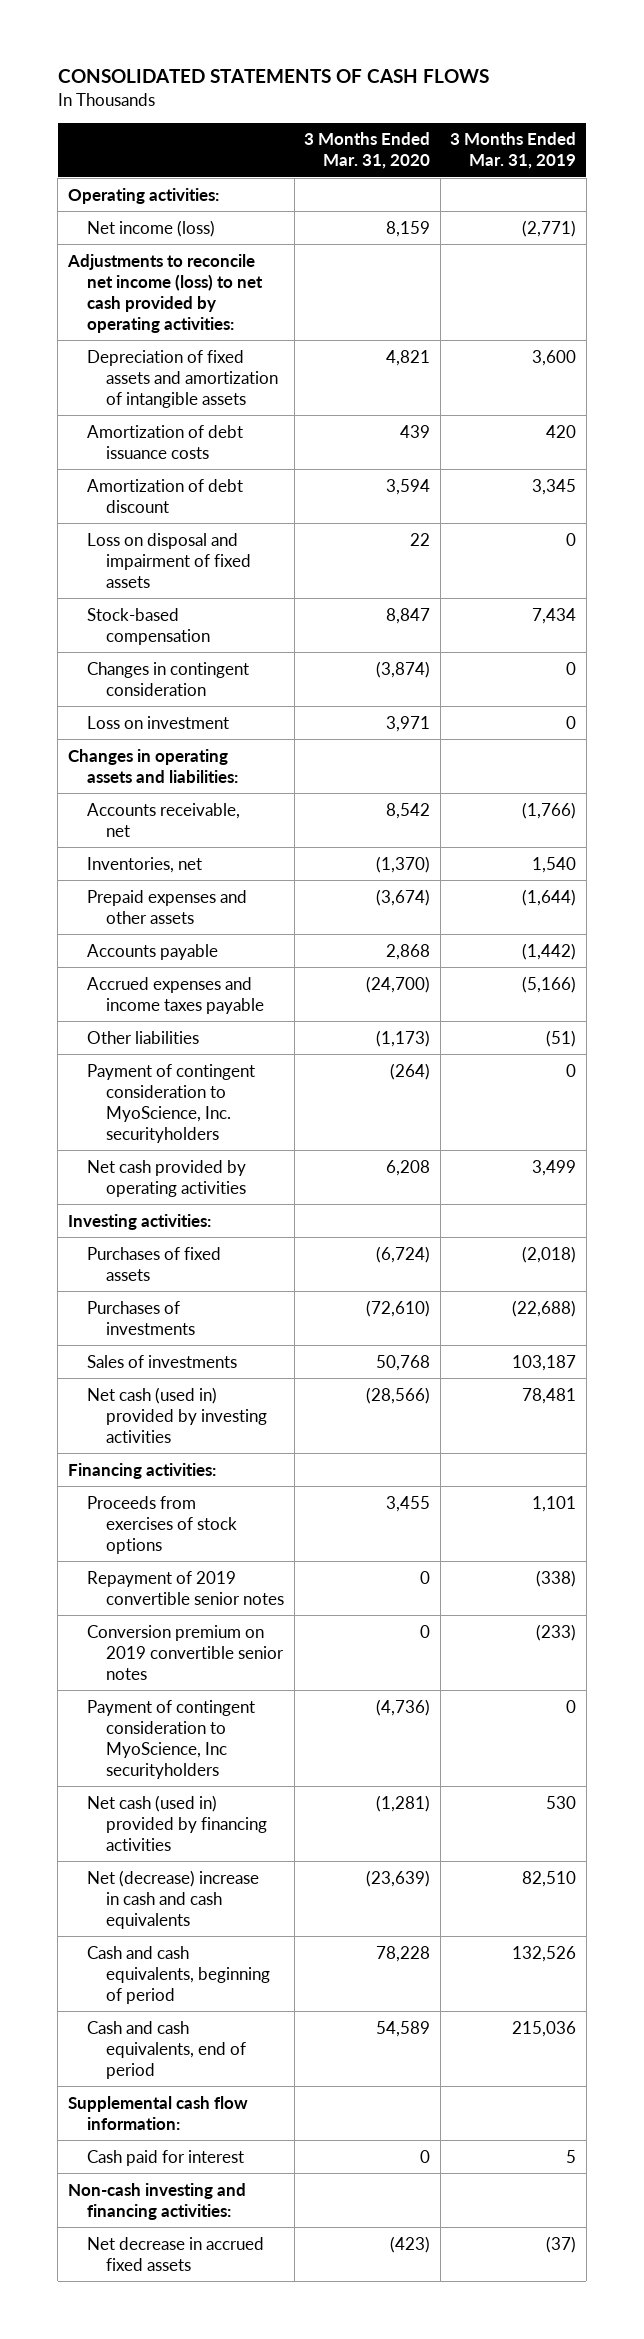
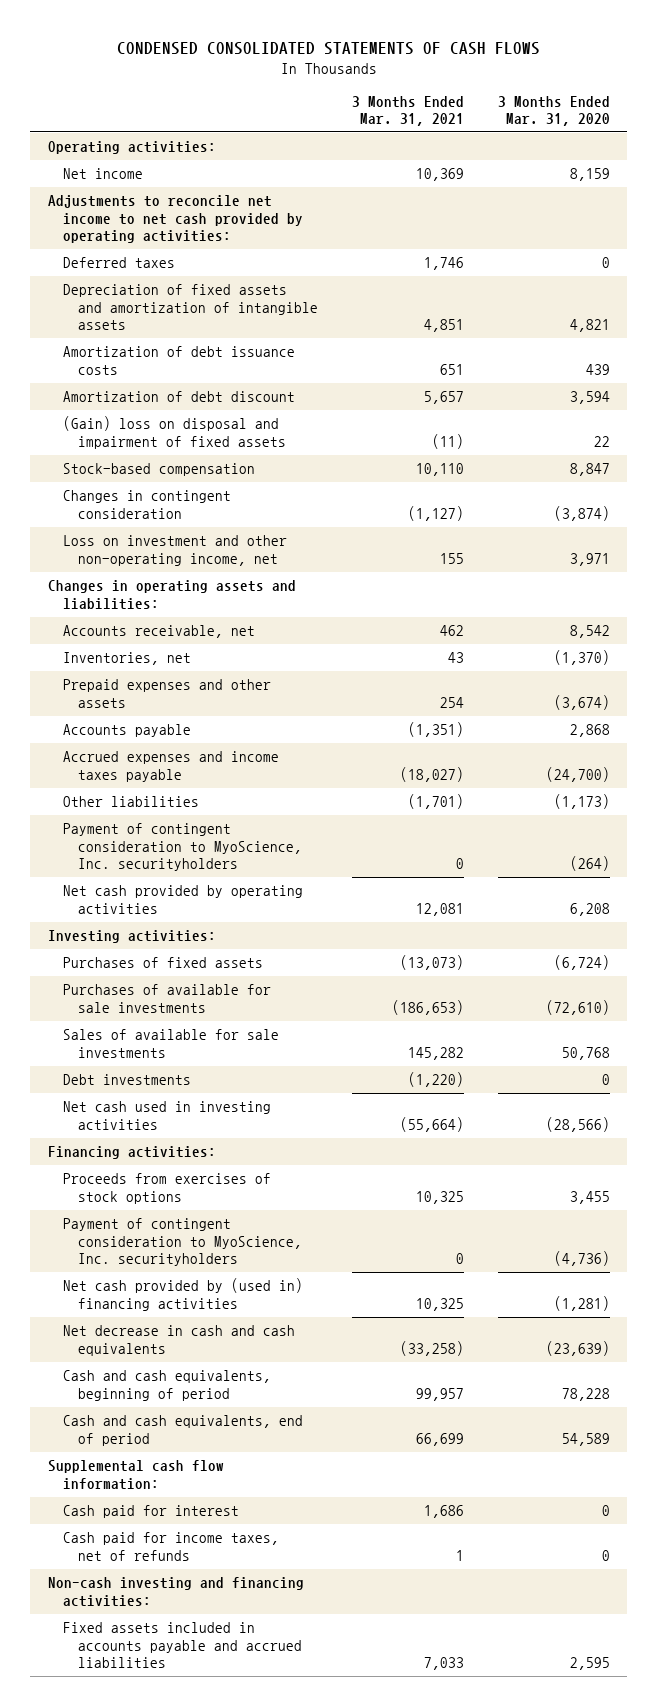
- CONSOLIDATED STATEMENTS OF CASH FLOWS
+ CONDENSED CONSOLIDATED STATEMENTS OF CASH FLOWS
- | 3 Months Ended Mar. 31, 2020 | 3 Months Ended Mar. 31, 2019
+ | 3 Months Ended Mar. 31, 2021 | 3 Months Ended Mar. 31, 2020
- Net income (loss) | 8,159 | (2,771)
- Adjustments to reconcile net income (loss) to net cash provided by operating activities:
+ Net income | 10,369 | 8,159
+ Adjustments to reconcile net income to net cash provided by operating activities:
+ Deferred taxes | 1,746 | 0
- Loss on disposal and impairment of fixed assets | 22 | 0
+ (Gain) loss on disposal and impairment of fixed assets | (11) | 22
- Loss on investment | 3,971 | 0
+ Loss on investment and other non-operating income, net | 155 | 3,971
- Purchases of investments | (72,610) | (22,688)
- Sales of investments | 50,768 | 103,187
- Net cash (used in) provided by investing activities | (28,566) | 78,481
+ Purchases of available for sale investments | (186,653) | (72,610)
+ Sales of available for sale investments | 145,282 | 50,768
+ Debt investments | (1,220) | 0
+ Net cash used in investing activities | (55,664) | (28,566)
- Repayment of 2019 convertible senior notes | 0 | (338)
- Conversion premium on 2019 convertible senior notes | 0 | (233)
- Payment of contingent consideration to MyoScience, Inc securityholders | (4,736) | 0
- Net cash (used in) provided by financing activities | (1,281) | 530
- Net (decrease) increase in cash and cash equivalents | (23,639) | 82,510
+ Payment of contingent consideration to MyoScience, Inc. securityholders | 0 | (4,736)
+ Net cash provided by (used in) financing activities | 10,325 | (1,281)
+ Net decrease in cash and cash equivalents | (33,258) | (23,639)
+ Cash paid for income taxes, net of refunds | 1 | 0
- Net decrease in accrued fixed assets | (423) | (37)
+ Fixed assets included in accounts payable and accrued liabilities | 7,033 | 2,595

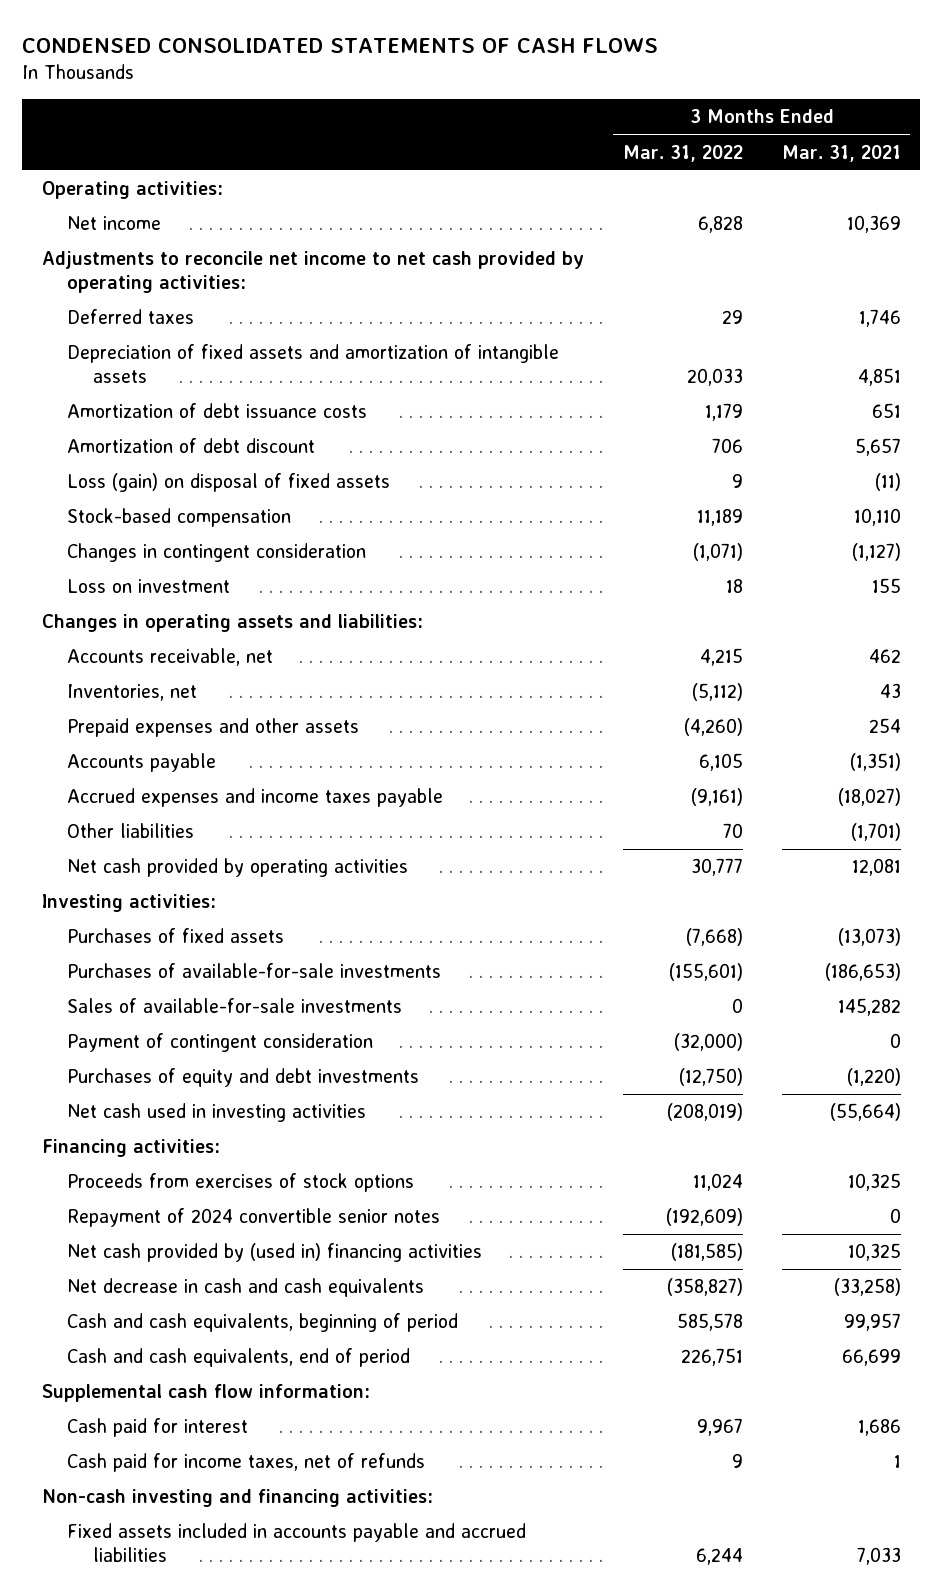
- | 3 Months Ended Mar. 31, 2021 | 3 Months Ended Mar. 31, 2020
+ | 3 Months Ended Mar. 31, 2022 | 3 Months Ended Mar. 31, 2021
- (Gain) loss on disposal and impairment of fixed assets | (11) | 22
+ Loss (gain) on disposal of fixed assets | 9 | (11)
- Loss on investment and other non-operating income, net | 155 | 3,971
+ Loss on investment | 18 | 155
- Payment of contingent consideration to MyoScience, Inc. securityholders | 0 | (264)
- Purchases of available for sale investments | (186,653) | (72,610)
- Sales of available for sale investments | 145,282 | 50,768
- Debt investments | (1,220) | 0
+ Purchases of available-for-sale investments | (155,601) | (186,653)
+ Sales of available-for-sale investments | 0 | 145,282
+ Payment of contingent consideration | (32,000) | 0
+ Purchases of equity and debt investments | (12,750) | (1,220)
- Payment of contingent consideration to MyoScience, Inc. securityholders | 0 | (4,736)
+ Repayment of 2024 convertible senior notes | (192,609) | 0

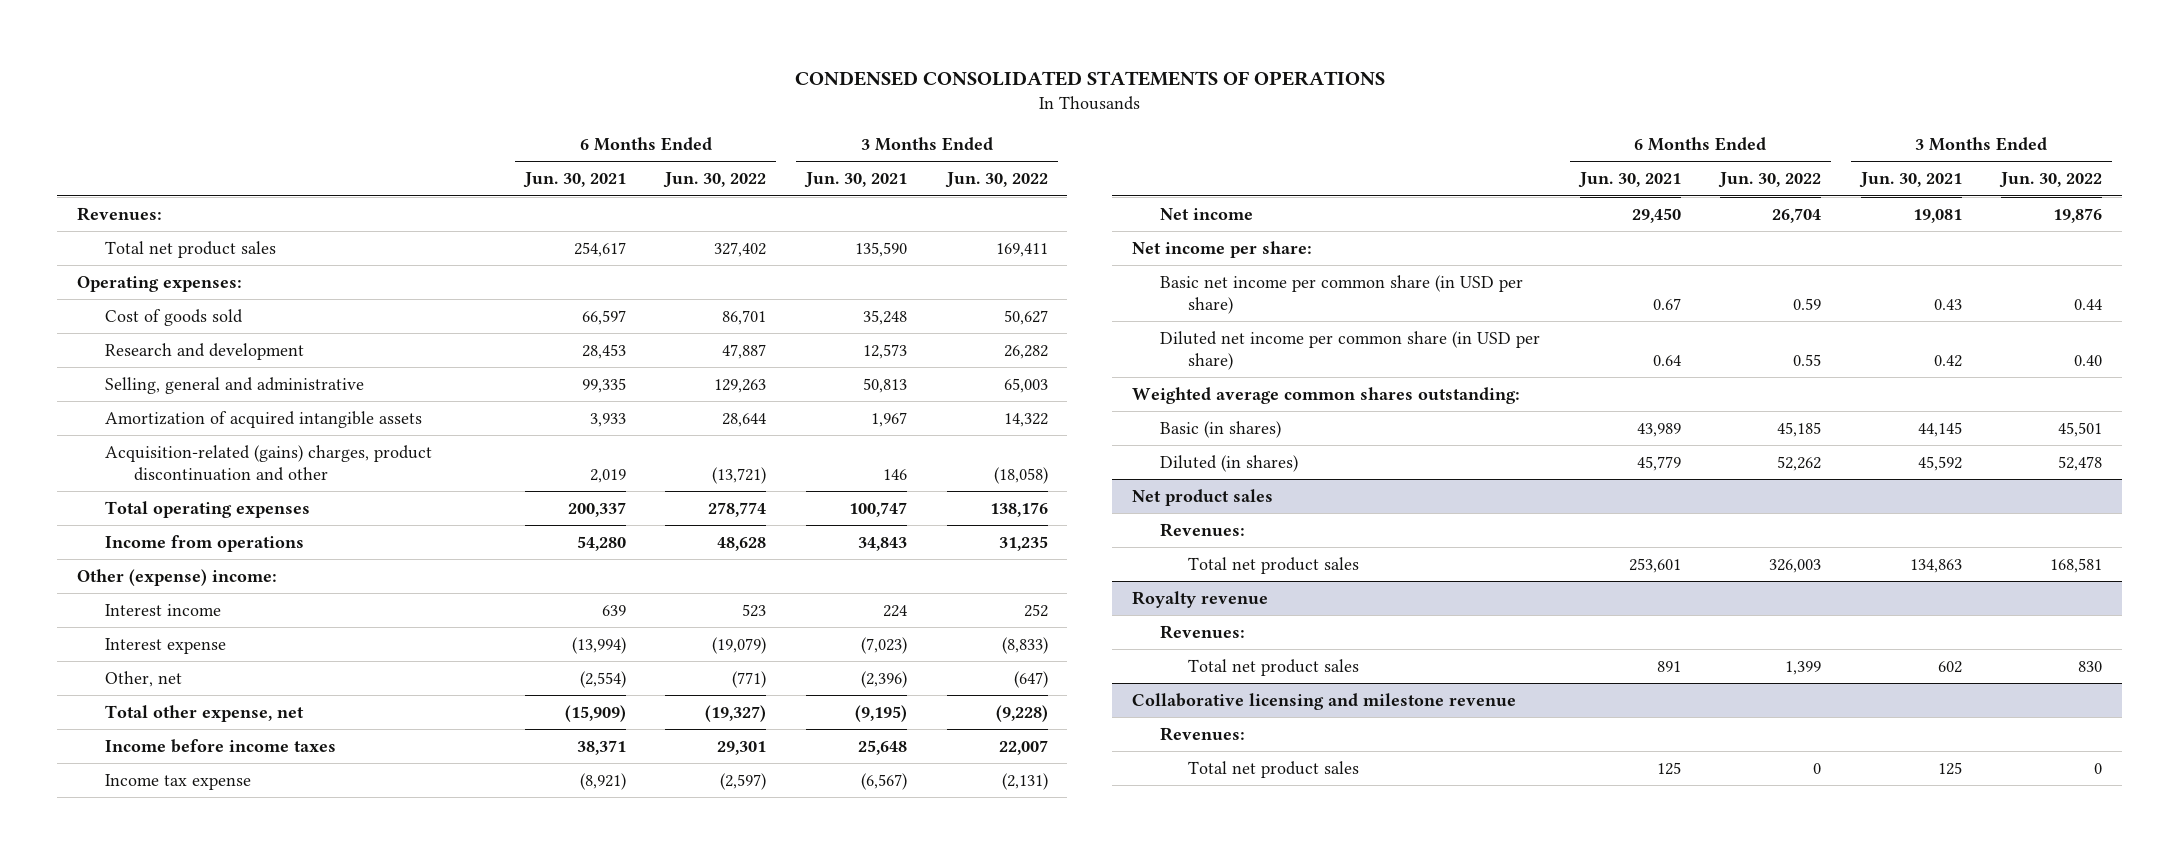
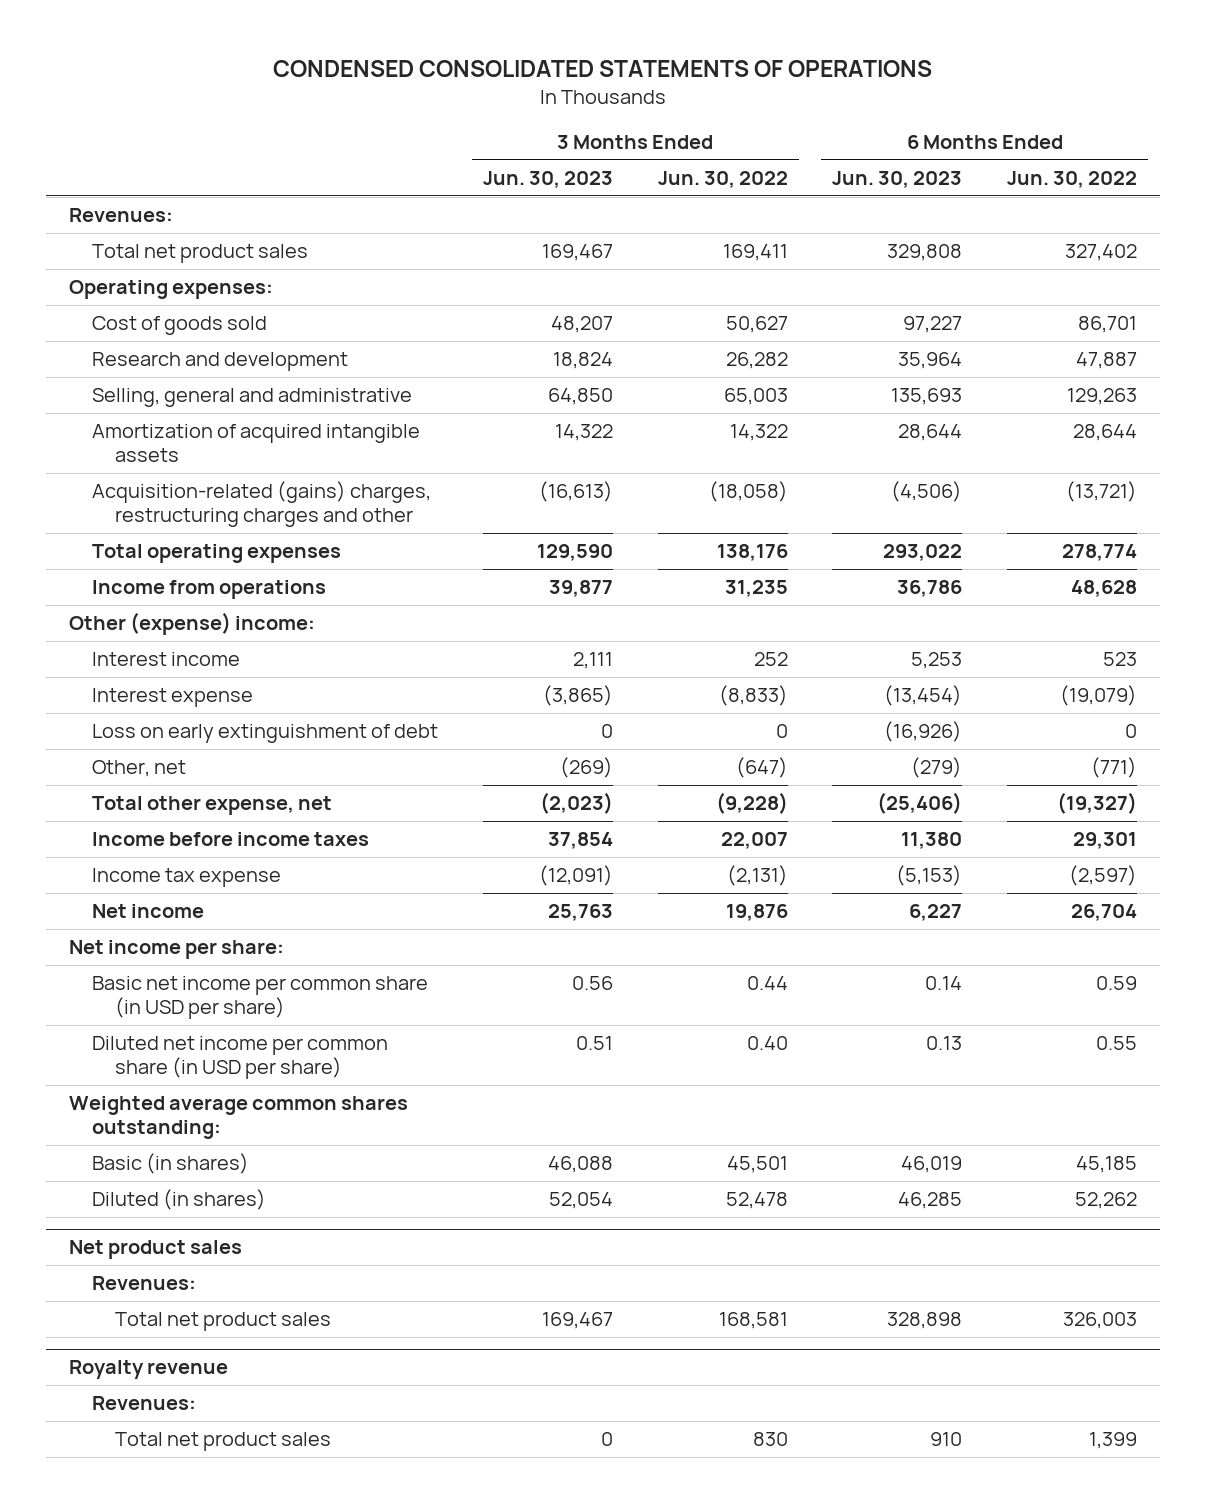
- | 6 Months Ended Jun. 30, 2021 | 6 Months Ended Jun. 30, 2022 | 3 Months Ended Jun. 30, 2021 | 3 Months Ended Jun. 30, 2022
+ | 3 Months Ended Jun. 30, 2023 | 3 Months Ended Jun. 30, 2022 | 6 Months Ended Jun. 30, 2023 | 6 Months Ended Jun. 30, 2022
- Acquisition-related (gains) charges, product discontinuation and other | 2,019 | (13,721) | 146 | (18,058)
+ Acquisition-related (gains) charges, restructuring charges and other | (16,613) | (18,058) | (4,506) | (13,721)
+ Loss on early extinguishment of debt | 0 | 0 | (16,926) | 0
- Collaborative licensing and milestone revenue
- Revenues:
- Total net product sales | 125 | 0 | 125 | 0

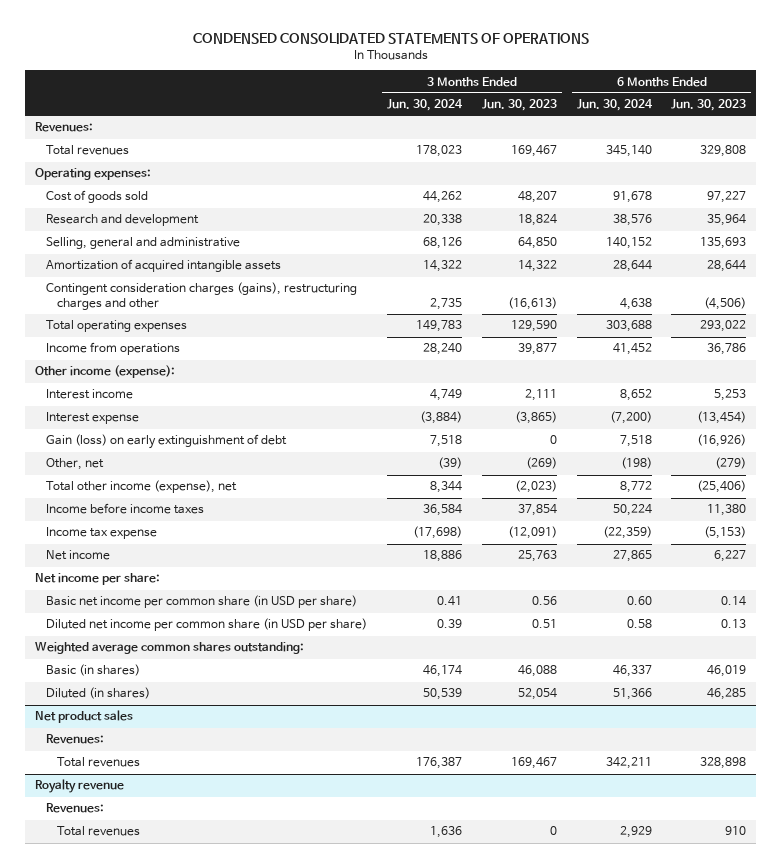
- | 3 Months Ended Jun. 30, 2023 | 3 Months Ended Jun. 30, 2022 | 6 Months Ended Jun. 30, 2023 | 6 Months Ended Jun. 30, 2022
+ | 3 Months Ended Jun. 30, 2024 | 3 Months Ended Jun. 30, 2023 | 6 Months Ended Jun. 30, 2024 | 6 Months Ended Jun. 30, 2023
- Total net product sales | 169,467 | 169,411 | 329,808 | 327,402
+ Total revenues | 178,023 | 169,467 | 345,140 | 329,808
- Acquisition-related (gains) charges, restructuring charges and other | (16,613) | (18,058) | (4,506) | (13,721)
+ Contingent consideration charges (gains), restructuring charges and other | 2,735 | (16,613) | 4,638 | (4,506)
- Other (expense) income:
+ Other income (expense):
- Loss on early extinguishment of debt | 0 | 0 | (16,926) | 0
+ Gain (loss) on early extinguishment of debt | 7,518 | 0 | 7,518 | (16,926)
- Total other expense, net | (2,023) | (9,228) | (25,406) | (19,327)
+ Total other income (expense), net | 8,344 | (2,023) | 8,772 | (25,406)
@ Net product sales
- Total net product sales | 169,467 | 168,581 | 328,898 | 326,003
+ Total revenues | 176,387 | 169,467 | 342,211 | 328,898
@ Royalty revenue
- Total net product sales | 0 | 830 | 910 | 1,399
+ Total revenues | 1,636 | 0 | 2,929 | 910

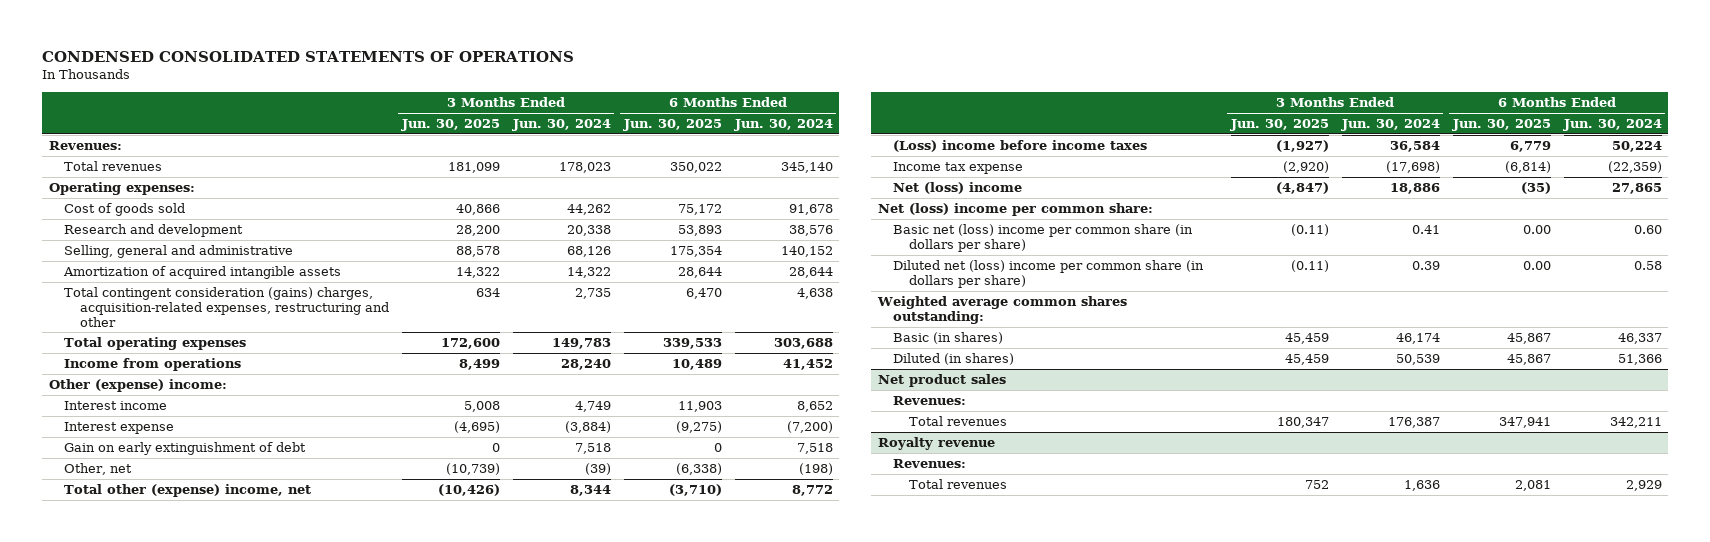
- | 3 Months Ended Jun. 30, 2024 | 3 Months Ended Jun. 30, 2023 | 6 Months Ended Jun. 30, 2024 | 6 Months Ended Jun. 30, 2023
+ | 3 Months Ended Jun. 30, 2025 | 3 Months Ended Jun. 30, 2024 | 6 Months Ended Jun. 30, 2025 | 6 Months Ended Jun. 30, 2024
- Contingent consideration charges (gains), restructuring charges and other | 2,735 | (16,613) | 4,638 | (4,506)
+ Total contingent consideration (gains) charges, acquisition-related expenses, restructuring and other | 634 | 2,735 | 6,470 | 4,638
- Other income (expense):
+ Other (expense) income:
- Gain (loss) on early extinguishment of debt | 7,518 | 0 | 7,518 | (16,926)
+ Gain on early extinguishment of debt | 0 | 7,518 | 0 | 7,518
- Total other income (expense), net | 8,344 | (2,023) | 8,772 | (25,406)
- Income before income taxes | 36,584 | 37,854 | 50,224 | 11,380
+ Total other (expense) income, net | (10,426) | 8,344 | (3,710) | 8,772
+ (Loss) income before income taxes | (1,927) | 36,584 | 6,779 | 50,224
- Net income | 18,886 | 25,763 | 27,865 | 6,227
- Net income per share:
- Basic net income per common share (in USD per share) | 0.41 | 0.56 | 0.60 | 0.14
- Diluted net income per common share (in USD per share) | 0.39 | 0.51 | 0.58 | 0.13
+ Net (loss) income | (4,847) | 18,886 | (35) | 27,865
+ Net (loss) income per common share:
+ Basic net (loss) income per common share (in dollars per share) | (0.11) | 0.41 | 0.00 | 0.60
+ Diluted net (loss) income per common share (in dollars per share) | (0.11) | 0.39 | 0.00 | 0.58

